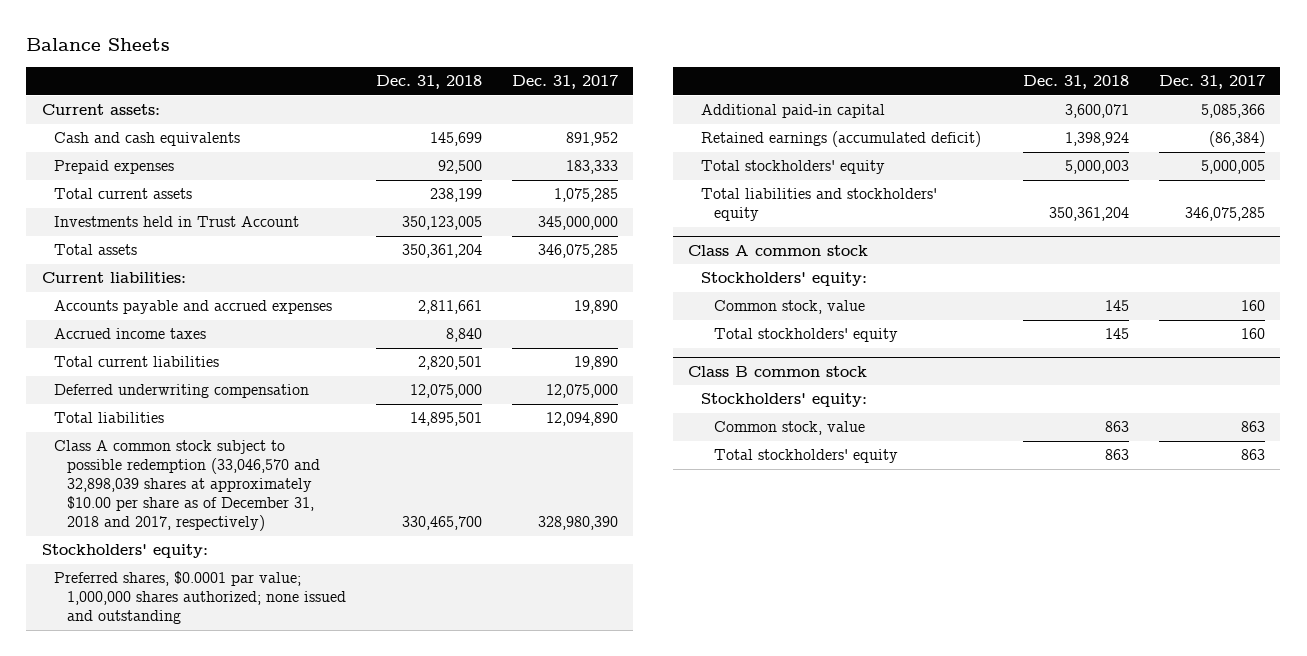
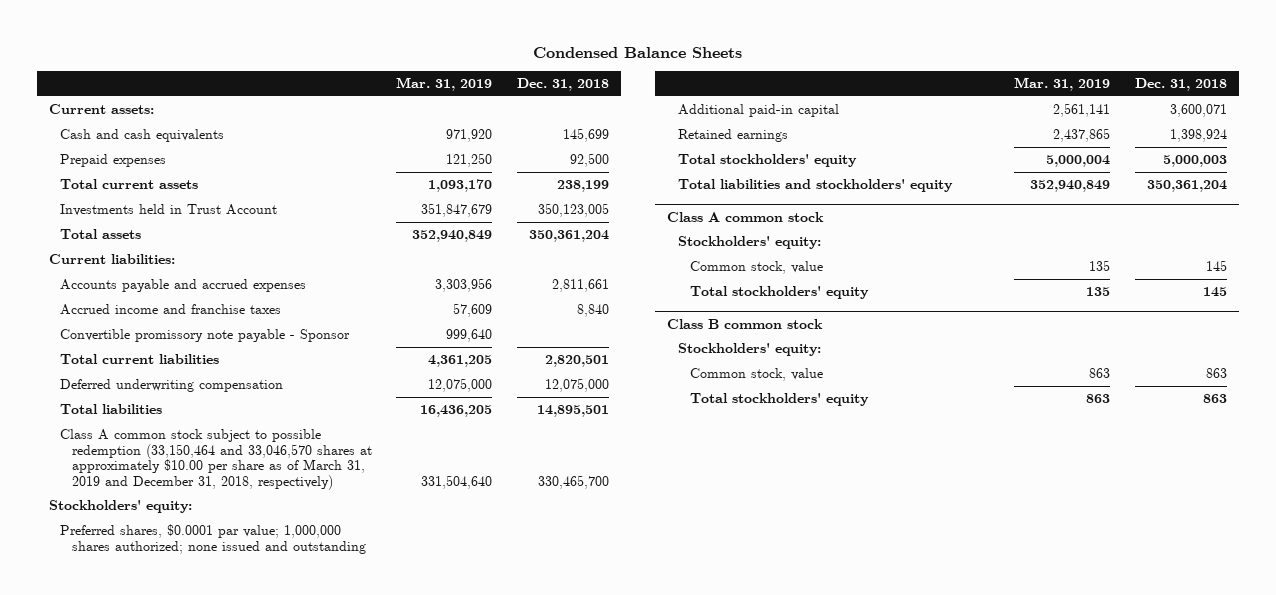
- Balance Sheets
+ Condensed Balance Sheets
- | Dec. 31, 2018 | Dec. 31, 2017
+ | Mar. 31, 2019 | Dec. 31, 2018
- Accrued income taxes | 8,840 |
+ Accrued income and franchise taxes | 57,609 | 8,840
+ Convertible promissory note payable - Sponsor | 999,640 |
- Class A common stock subject to possible redemption (33,046,570 and 32,898,039 shares at approximately $10.00 per share as of December 31, 2018 and 2017, respectively) | 330,465,700 | 328,980,390
+ Class A common stock subject to possible redemption (33,150,464 and 33,046,570 shares at approximately $10.00 per share as of March 31, 2019 and December 31, 2018, respectively) | 331,504,640 | 330,465,700
- Retained earnings (accumulated deficit) | 1,398,924 | (86,384)
+ Retained earnings | 2,437,865 | 1,398,924

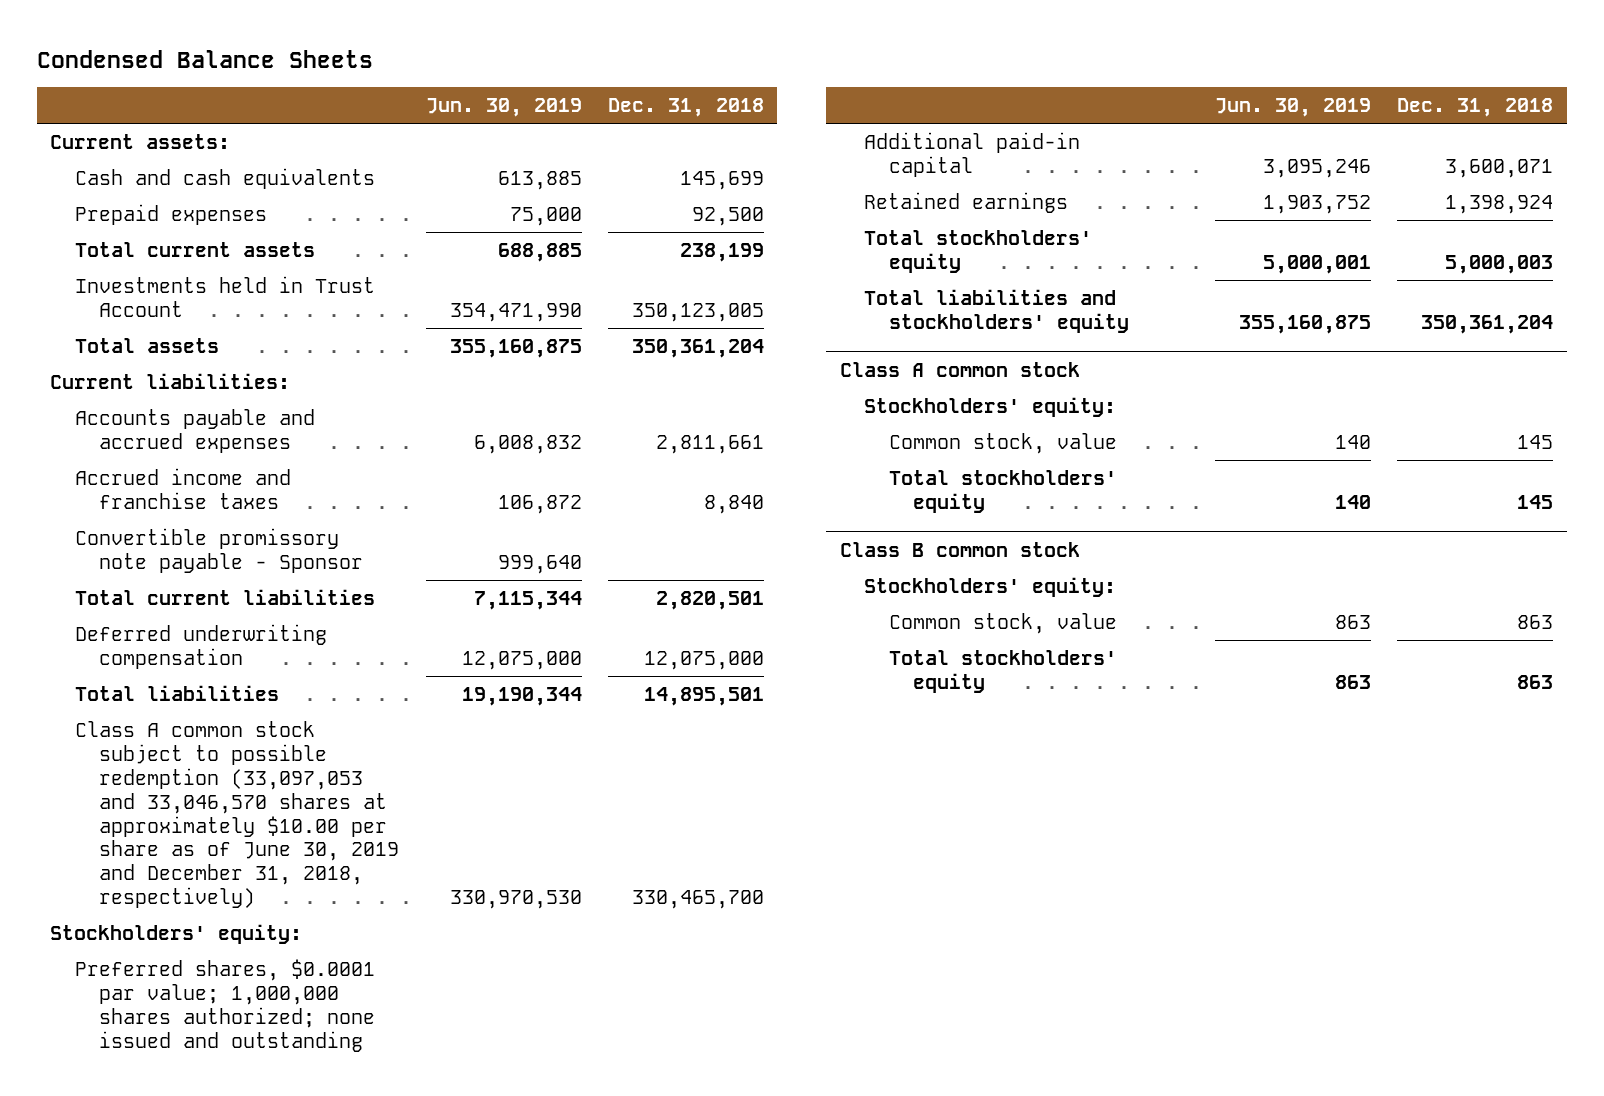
- | Mar. 31, 2019 | Dec. 31, 2018
+ | Jun. 30, 2019 | Dec. 31, 2018
- Class A common stock subject to possible redemption (33,150,464 and 33,046,570 shares at approximately $10.00 per share as of March 31, 2019 and December 31, 2018, respectively) | 331,504,640 | 330,465,700
+ Class A common stock subject to possible redemption (33,097,053 and 33,046,570 shares at approximately $10.00 per share as of June 30, 2019 and December 31, 2018, respectively) | 330,970,530 | 330,465,700

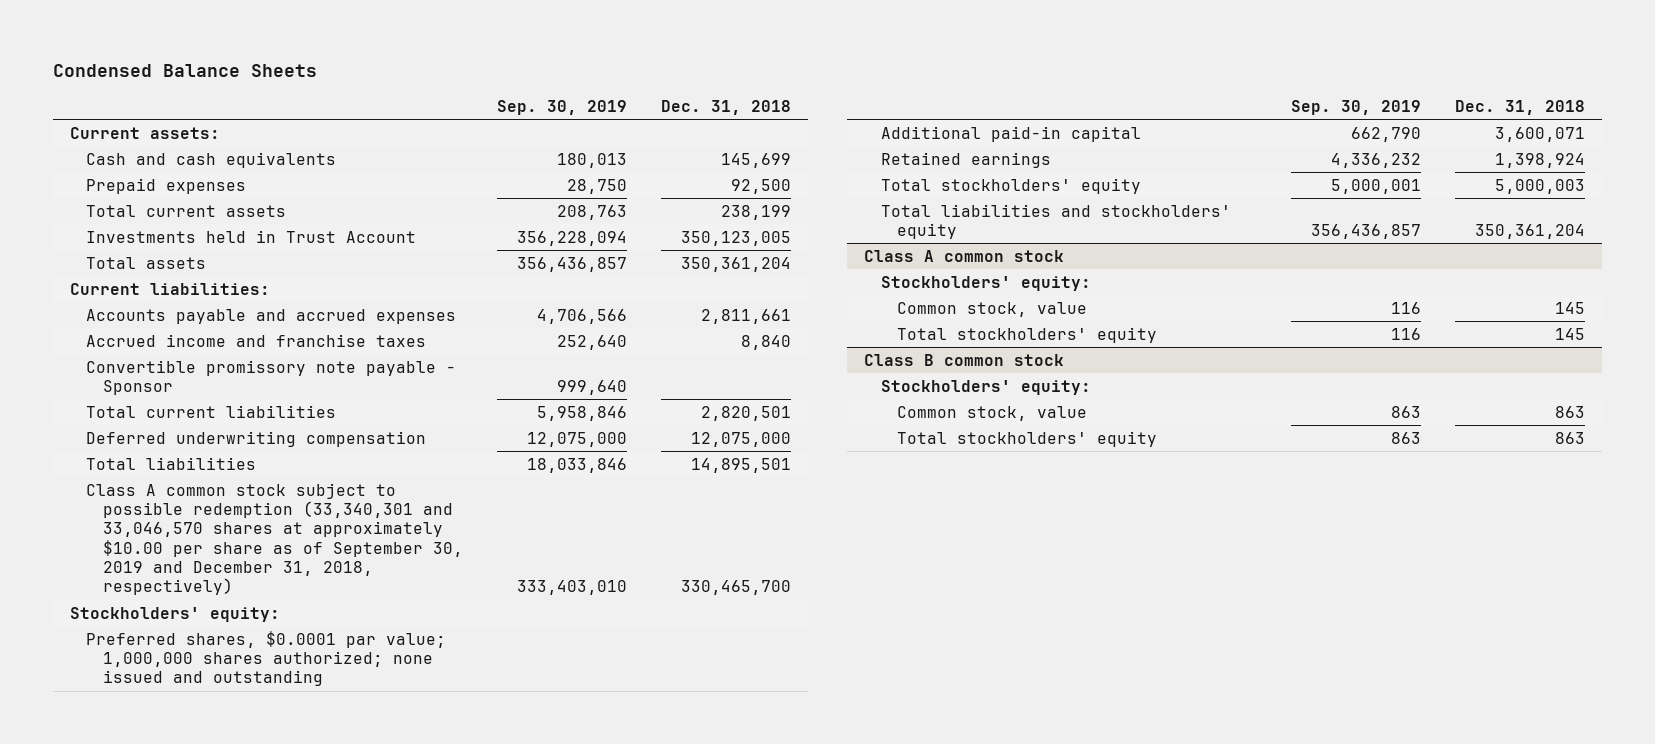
- | Jun. 30, 2019 | Dec. 31, 2018
+ | Sep. 30, 2019 | Dec. 31, 2018
- Class A common stock subject to possible redemption (33,097,053 and 33,046,570 shares at approximately $10.00 per share as of June 30, 2019 and December 31, 2018, respectively) | 330,970,530 | 330,465,700
+ Class A common stock subject to possible redemption (33,340,301 and 33,046,570 shares at approximately $10.00 per share as of September 30, 2019 and December 31, 2018, respectively) | 333,403,010 | 330,465,700

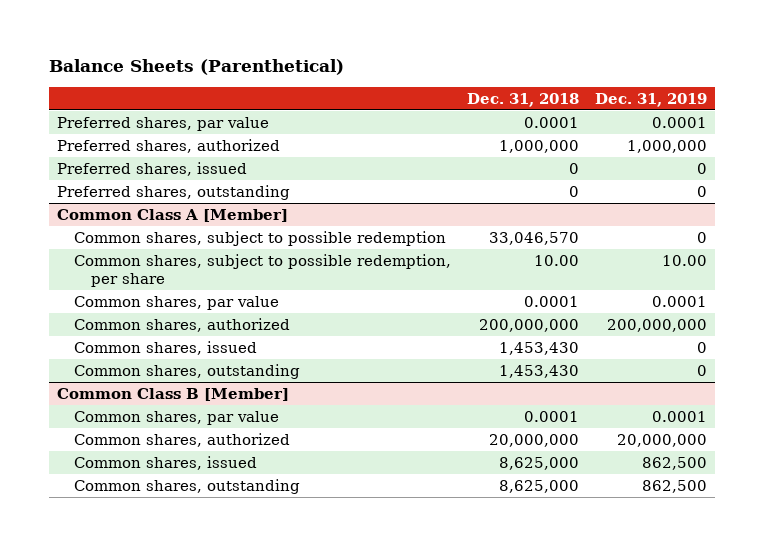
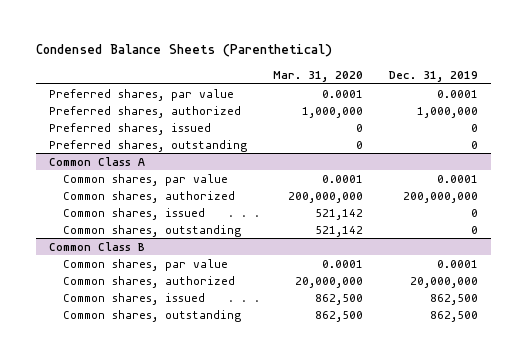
- Balance Sheets (Parenthetical)
+ Condensed Balance Sheets (Parenthetical)
- | Dec. 31, 2018 | Dec. 31, 2019
+ | Mar. 31, 2020 | Dec. 31, 2019
- Common Class A [Member]
- Common shares, subject to possible redemption | 33,046,570 | 0
- Common shares, subject to possible redemption, per share | 10.00 | 10.00
+ Common Class A
- Common Class B [Member]
+ Common Class B

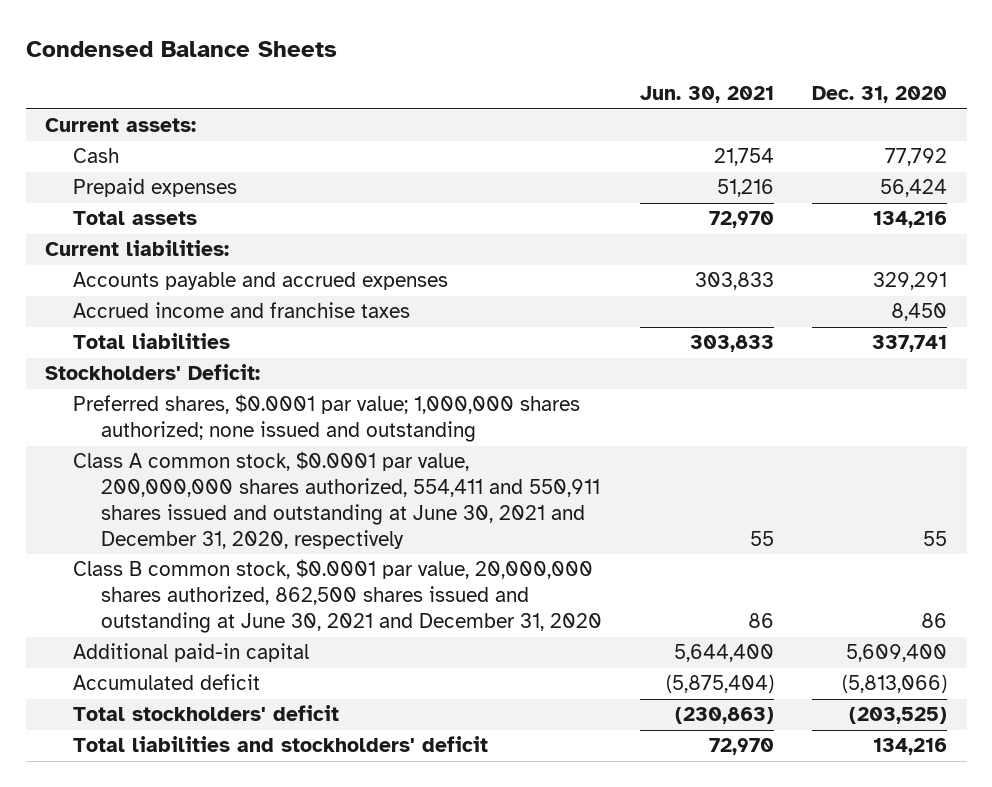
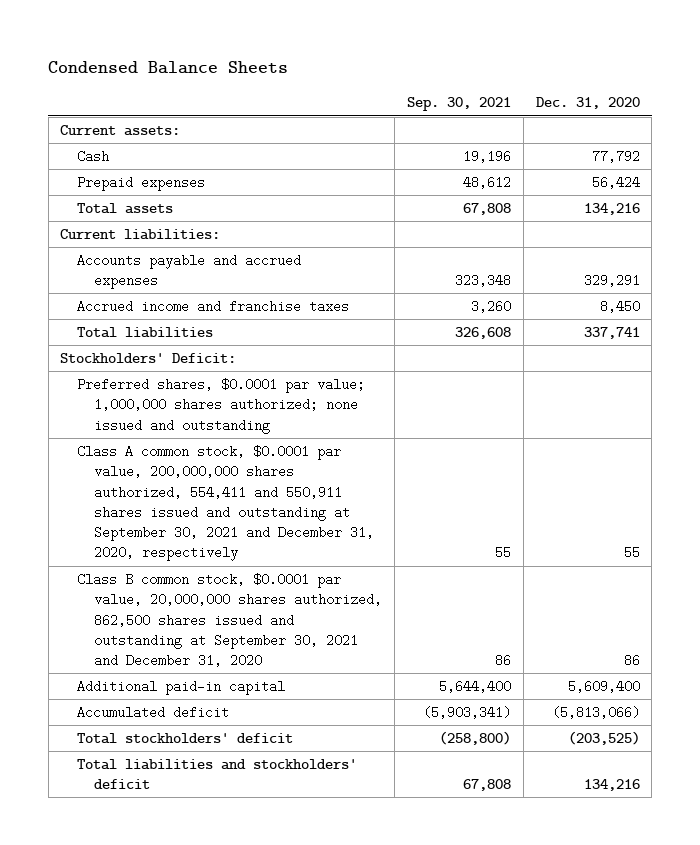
- | Jun. 30, 2021 | Dec. 31, 2020
+ | Sep. 30, 2021 | Dec. 31, 2020
- Class A common stock, $0.0001 par value, 200,000,000 shares authorized, 554,411 and 550,911 shares issued and outstanding at June 30, 2021 and December 31, 2020, respectively | 55 | 55
- Class B common stock, $0.0001 par value, 20,000,000 shares authorized, 862,500 shares issued and outstanding at June 30, 2021 and December 31, 2020 | 86 | 86
+ Class A common stock, $0.0001 par value, 200,000,000 shares authorized, 554,411 and 550,911 shares issued and outstanding at September 30, 2021 and December 31, 2020, respectively | 55 | 55
+ Class B common stock, $0.0001 par value, 20,000,000 shares authorized, 862,500 shares issued and outstanding at September 30, 2021 and December 31, 2020 | 86 | 86

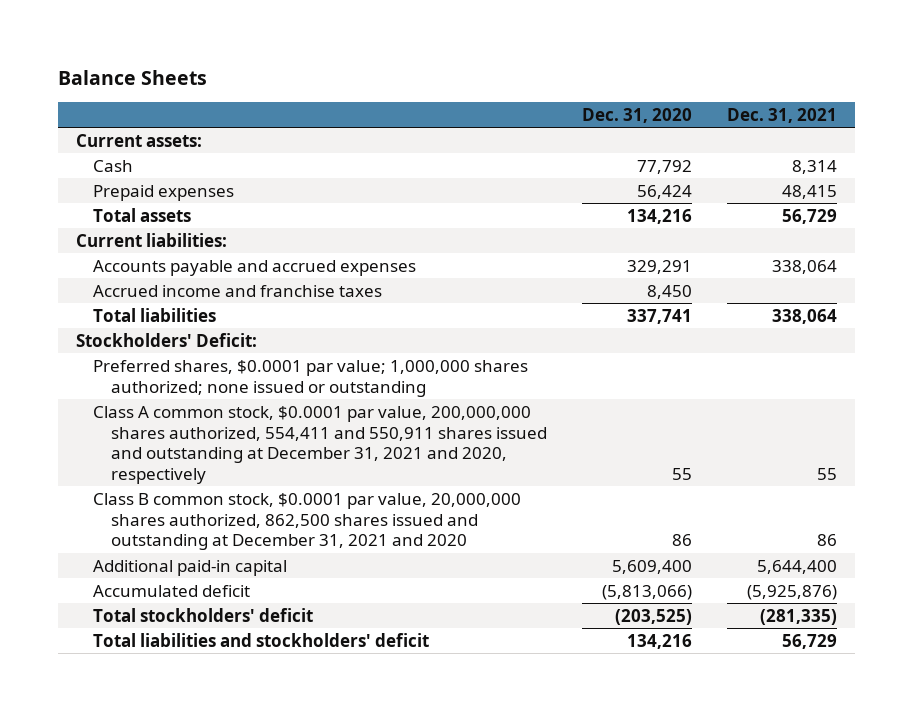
- Condensed Balance Sheets
+ Balance Sheets
- | Sep. 30, 2021 | Dec. 31, 2020
+ | Dec. 31, 2020 | Dec. 31, 2021
- Preferred shares, $0.0001 par value; 1,000,000 shares authorized; none issued and outstanding
- Class A common stock, $0.0001 par value, 200,000,000 shares authorized, 554,411 and 550,911 shares issued and outstanding at September 30, 2021 and December 31, 2020, respectively | 55 | 55
- Class B common stock, $0.0001 par value, 20,000,000 shares authorized, 862,500 shares issued and outstanding at September 30, 2021 and December 31, 2020 | 86 | 86
+ Preferred shares, $0.0001 par value; 1,000,000 shares authorized; none issued or outstanding
+ Class A common stock, $0.0001 par value, 200,000,000 shares authorized, 554,411 and 550,911 shares issued and outstanding at December 31, 2021 and 2020, respectively | 55 | 55
+ Class B common stock, $0.0001 par value, 20,000,000 shares authorized, 862,500 shares issued and outstanding at December 31, 2021 and 2020 | 86 | 86

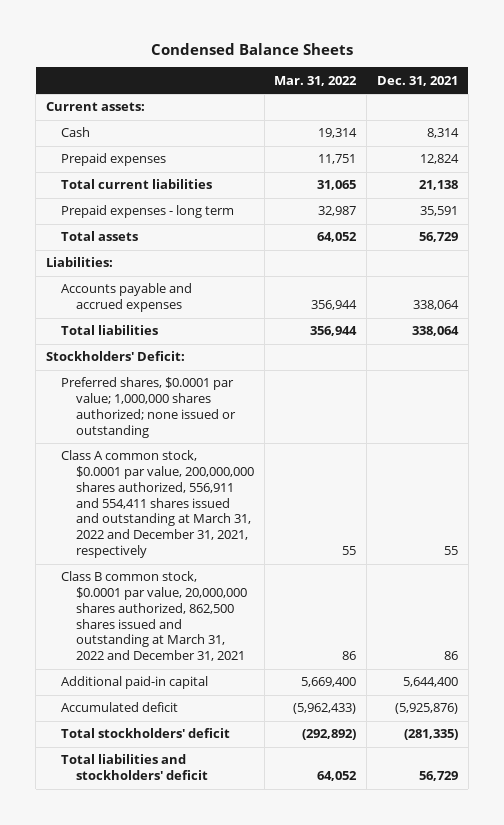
- Balance Sheets
+ Condensed Balance Sheets
- | Dec. 31, 2020 | Dec. 31, 2021
+ | Mar. 31, 2022 | Dec. 31, 2021
- Prepaid expenses | 56,424 | 48,415
+ Prepaid expenses | 11,751 | 12,824
+ Total current liabilities | 31,065 | 21,138
+ Prepaid expenses - long term | 32,987 | 35,591
- Current liabilities:
+ Liabilities:
- Accrued income and franchise taxes | 8,450 |
- Class A common stock, $0.0001 par value, 200,000,000 shares authorized, 554,411 and 550,911 shares issued and outstanding at December 31, 2021 and 2020, respectively | 55 | 55
- Class B common stock, $0.0001 par value, 20,000,000 shares authorized, 862,500 shares issued and outstanding at December 31, 2021 and 2020 | 86 | 86
+ Class A common stock, $0.0001 par value, 200,000,000 shares authorized, 556,911 and 554,411 shares issued and outstanding at March 31, 2022 and December 31, 2021, respectively | 55 | 55
+ Class B common stock, $0.0001 par value, 20,000,000 shares authorized, 862,500 shares issued and outstanding at March 31, 2022 and December 31, 2021 | 86 | 86

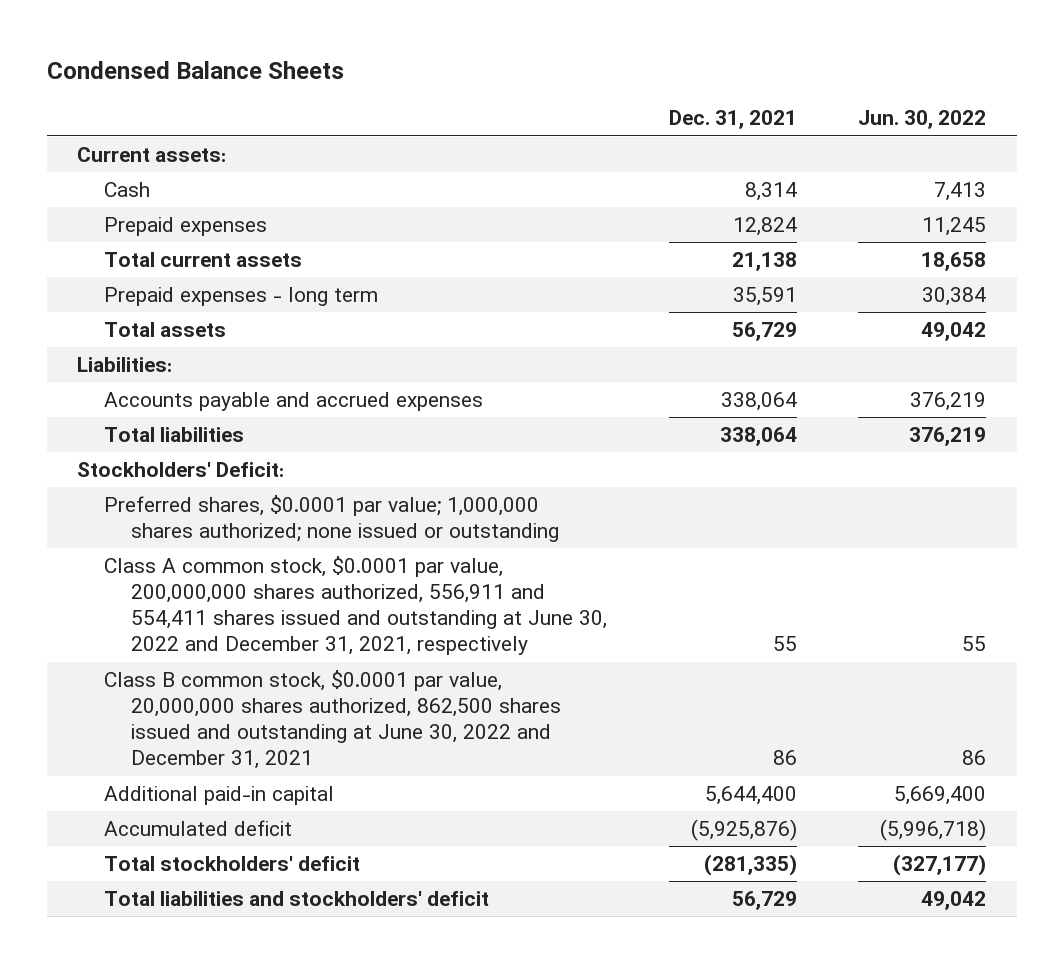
- | Mar. 31, 2022 | Dec. 31, 2021
+ | Dec. 31, 2021 | Jun. 30, 2022
- Total current liabilities | 31,065 | 21,138
+ Total current assets | 21,138 | 18,658
- Class A common stock, $0.0001 par value, 200,000,000 shares authorized, 556,911 and 554,411 shares issued and outstanding at March 31, 2022 and December 31, 2021, respectively | 55 | 55
- Class B common stock, $0.0001 par value, 20,000,000 shares authorized, 862,500 shares issued and outstanding at March 31, 2022 and December 31, 2021 | 86 | 86
+ Class A common stock, $0.0001 par value, 200,000,000 shares authorized, 556,911 and 554,411 shares issued and outstanding at June 30, 2022 and December 31, 2021, respectively | 55 | 55
+ Class B common stock, $0.0001 par value, 20,000,000 shares authorized, 862,500 shares issued and outstanding at June 30, 2022 and December 31, 2021 | 86 | 86

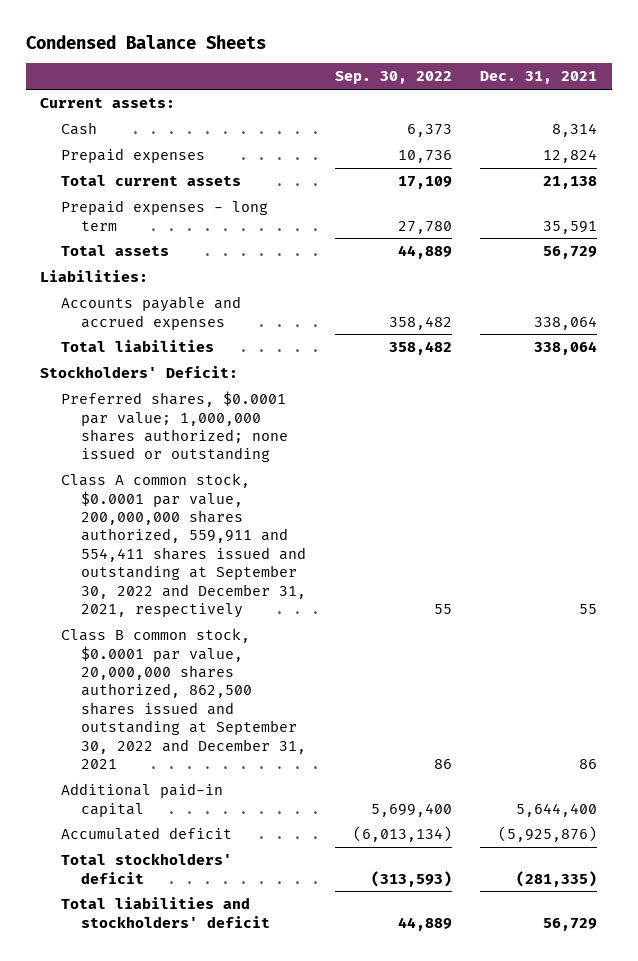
- | Dec. 31, 2021 | Jun. 30, 2022
+ | Sep. 30, 2022 | Dec. 31, 2021
- Class A common stock, $0.0001 par value, 200,000,000 shares authorized, 556,911 and 554,411 shares issued and outstanding at June 30, 2022 and December 31, 2021, respectively | 55 | 55
- Class B common stock, $0.0001 par value, 20,000,000 shares authorized, 862,500 shares issued and outstanding at June 30, 2022 and December 31, 2021 | 86 | 86
+ Class A common stock, $0.0001 par value, 200,000,000 shares authorized, 559,911 and 554,411 shares issued and outstanding at September 30, 2022 and December 31, 2021, respectively | 55 | 55
+ Class B common stock, $0.0001 par value, 20,000,000 shares authorized, 862,500 shares issued and outstanding at September 30, 2022 and December 31, 2021 | 86 | 86

